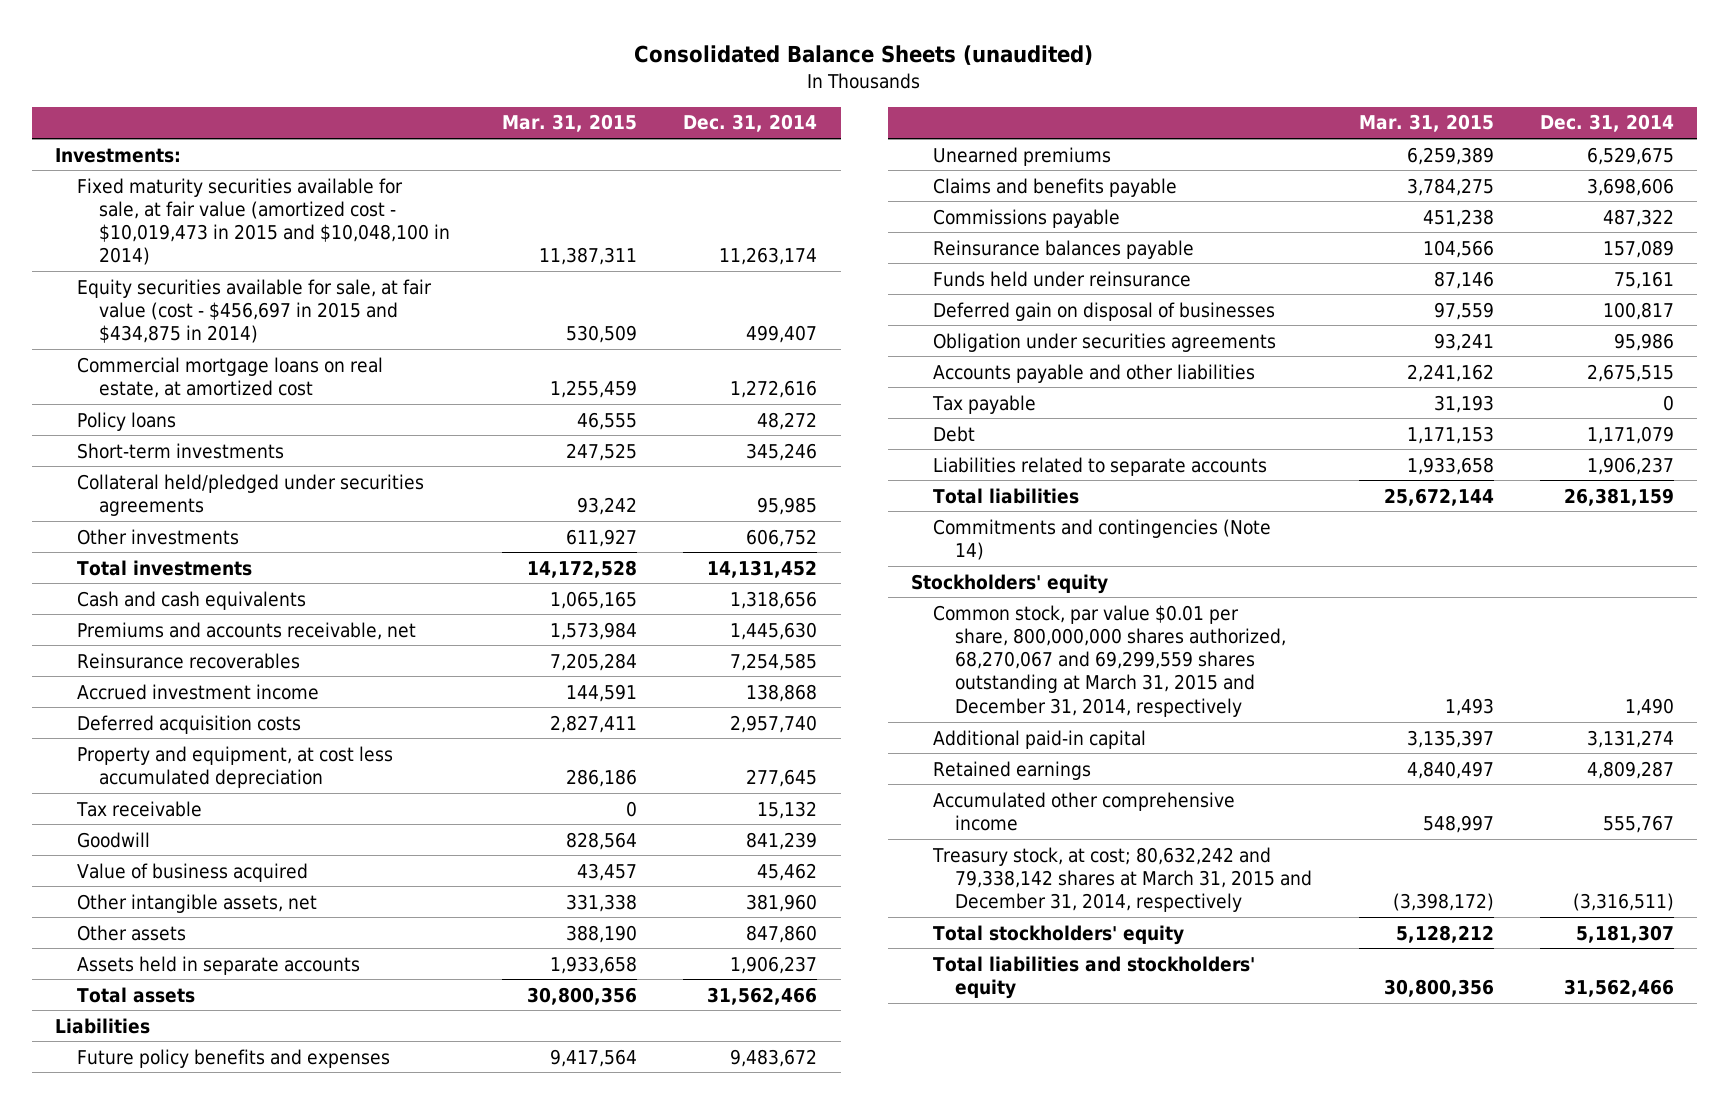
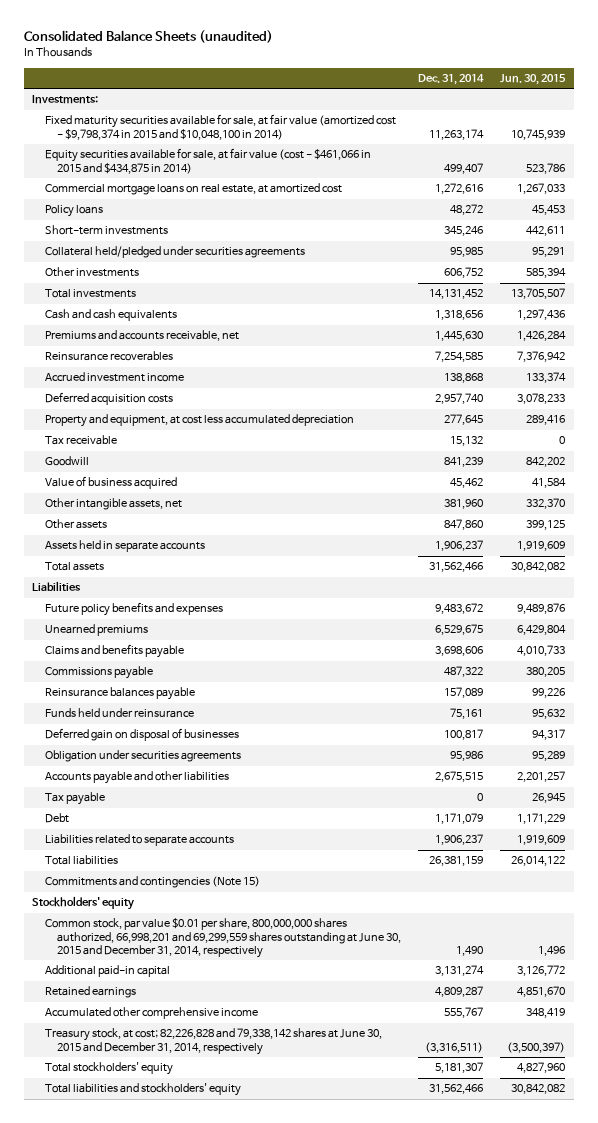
- | Mar. 31, 2015 | Dec. 31, 2014
+ | Dec. 31, 2014 | Jun. 30, 2015
- Fixed maturity securities available for sale, at fair value (amortized cost - $10,019,473 in 2015 and $10,048,100 in 2014) | 11,387,311 | 11,263,174
- Equity securities available for sale, at fair value (cost - $456,697 in 2015 and $434,875 in 2014) | 530,509 | 499,407
+ Fixed maturity securities available for sale, at fair value (amortized cost - $9,798,374 in 2015 and $10,048,100 in 2014) | 11,263,174 | 10,745,939
+ Equity securities available for sale, at fair value (cost - $461,066 in 2015 and $434,875 in 2014) | 499,407 | 523,786
- Commitments and contingencies (Note 14)
+ Commitments and contingencies (Note 15)
- Common stock, par value $0.01 per share, 800,000,000 shares authorized, 68,270,067 and 69,299,559 shares outstanding at March 31, 2015 and December 31, 2014, respectively | 1,493 | 1,490
+ Common stock, par value $0.01 per share, 800,000,000 shares authorized, 66,998,201 and 69,299,559 shares outstanding at June 30, 2015 and December 31, 2014, respectively | 1,490 | 1,496
- Treasury stock, at cost; 80,632,242 and 79,338,142 shares at March 31, 2015 and December 31, 2014, respectively | (3,398,172) | (3,316,511)
+ Treasury stock, at cost; 82,226,828 and 79,338,142 shares at June 30, 2015 and December 31, 2014, respectively | (3,316,511) | (3,500,397)

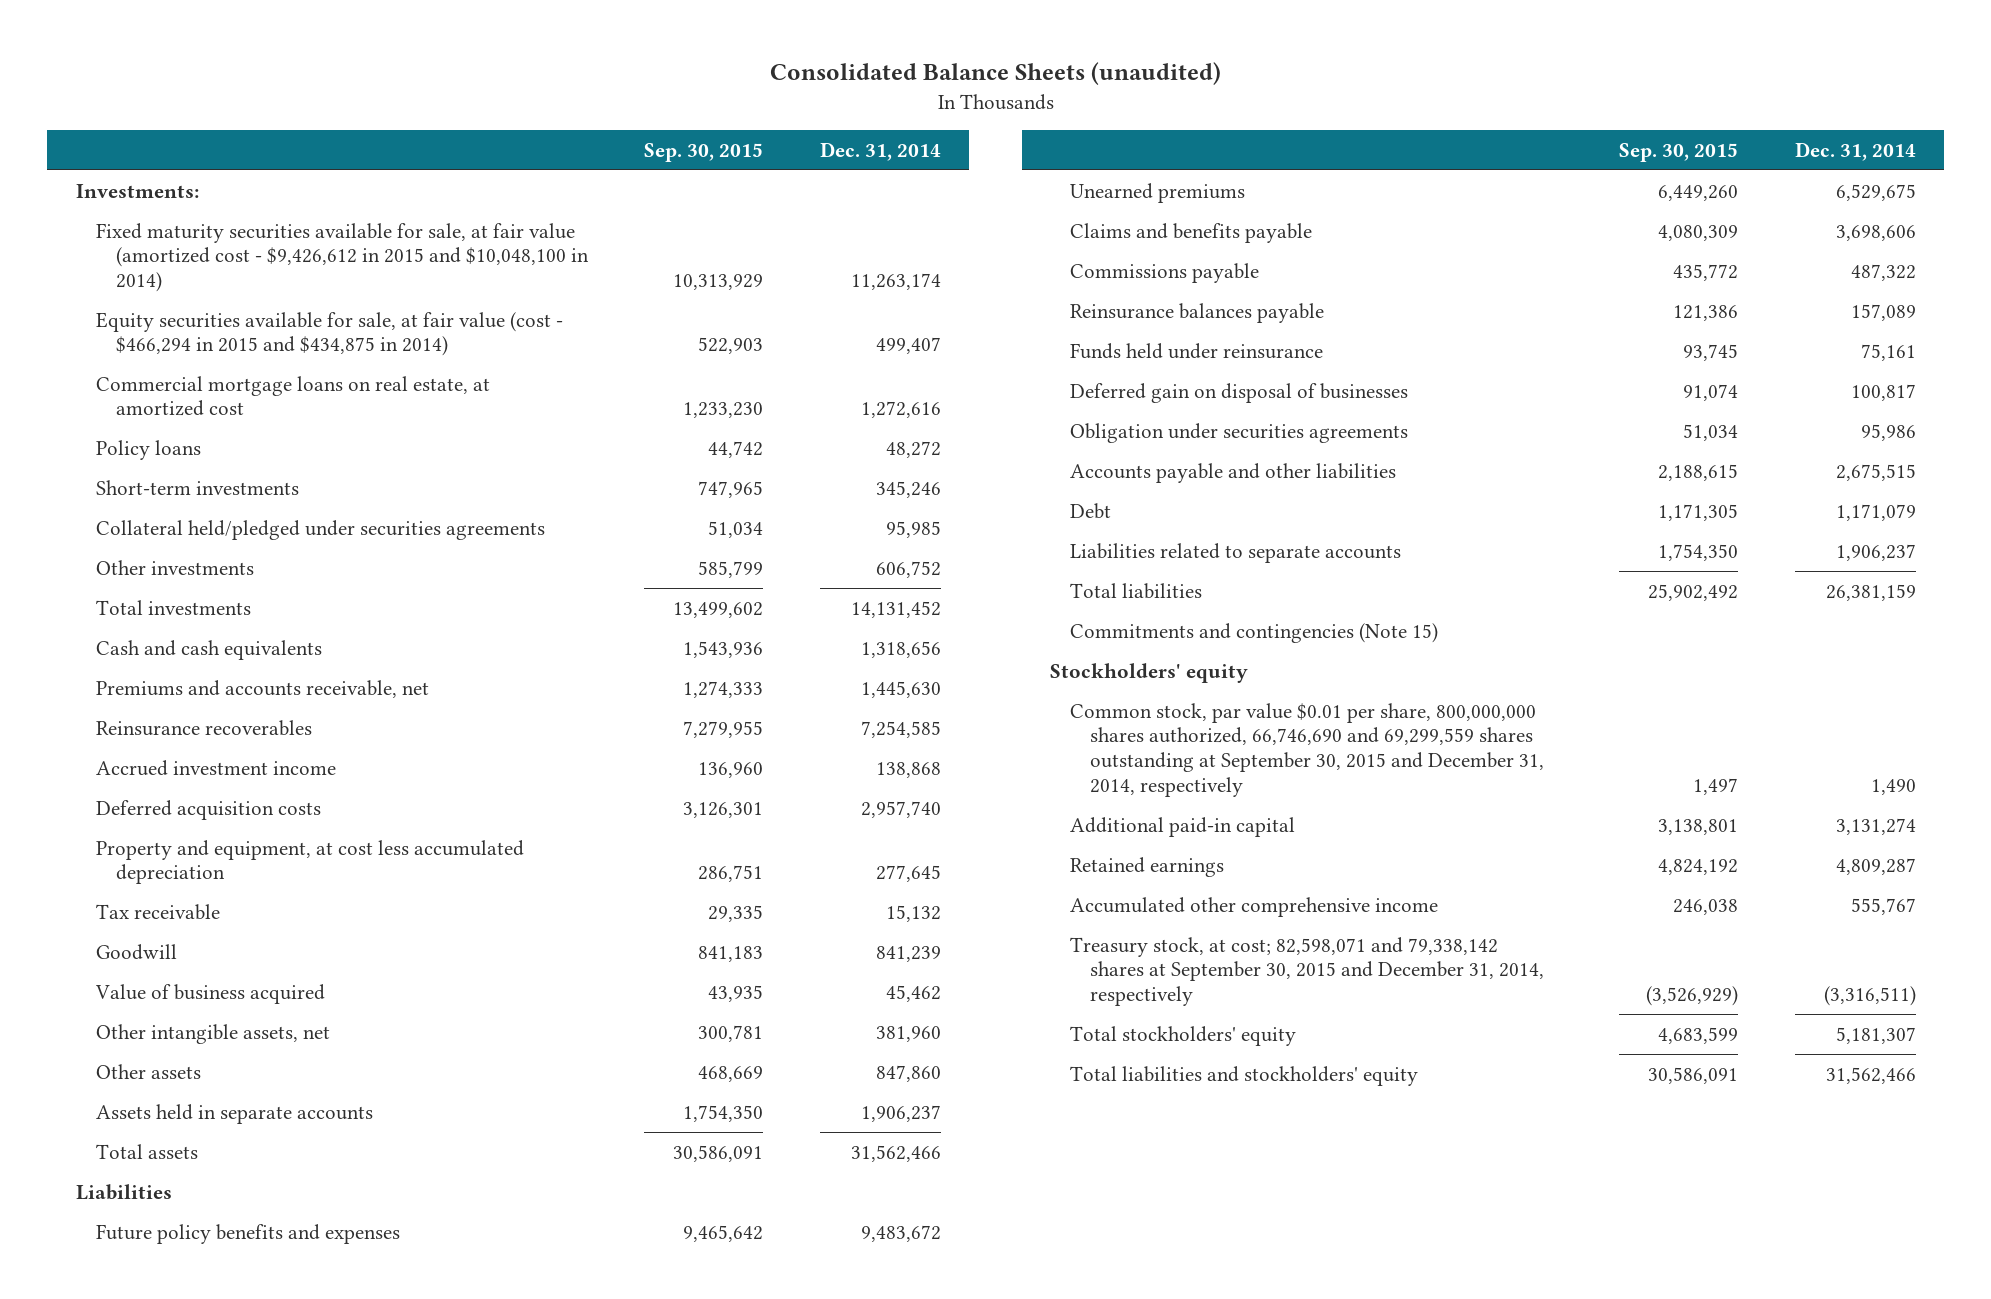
- | Dec. 31, 2014 | Jun. 30, 2015
+ | Sep. 30, 2015 | Dec. 31, 2014
- Fixed maturity securities available for sale, at fair value (amortized cost - $9,798,374 in 2015 and $10,048,100 in 2014) | 11,263,174 | 10,745,939
- Equity securities available for sale, at fair value (cost - $461,066 in 2015 and $434,875 in 2014) | 499,407 | 523,786
+ Fixed maturity securities available for sale, at fair value (amortized cost - $9,426,612 in 2015 and $10,048,100 in 2014) | 10,313,929 | 11,263,174
+ Equity securities available for sale, at fair value (cost - $466,294 in 2015 and $434,875 in 2014) | 522,903 | 499,407
- Tax payable | 0 | 26,945
- Common stock, par value $0.01 per share, 800,000,000 shares authorized, 66,998,201 and 69,299,559 shares outstanding at June 30, 2015 and December 31, 2014, respectively | 1,490 | 1,496
+ Common stock, par value $0.01 per share, 800,000,000 shares authorized, 66,746,690 and 69,299,559 shares outstanding at September 30, 2015 and December 31, 2014, respectively | 1,497 | 1,490
- Treasury stock, at cost; 82,226,828 and 79,338,142 shares at June 30, 2015 and December 31, 2014, respectively | (3,316,511) | (3,500,397)
+ Treasury stock, at cost; 82,598,071 and 79,338,142 shares at September 30, 2015 and December 31, 2014, respectively | (3,526,929) | (3,316,511)

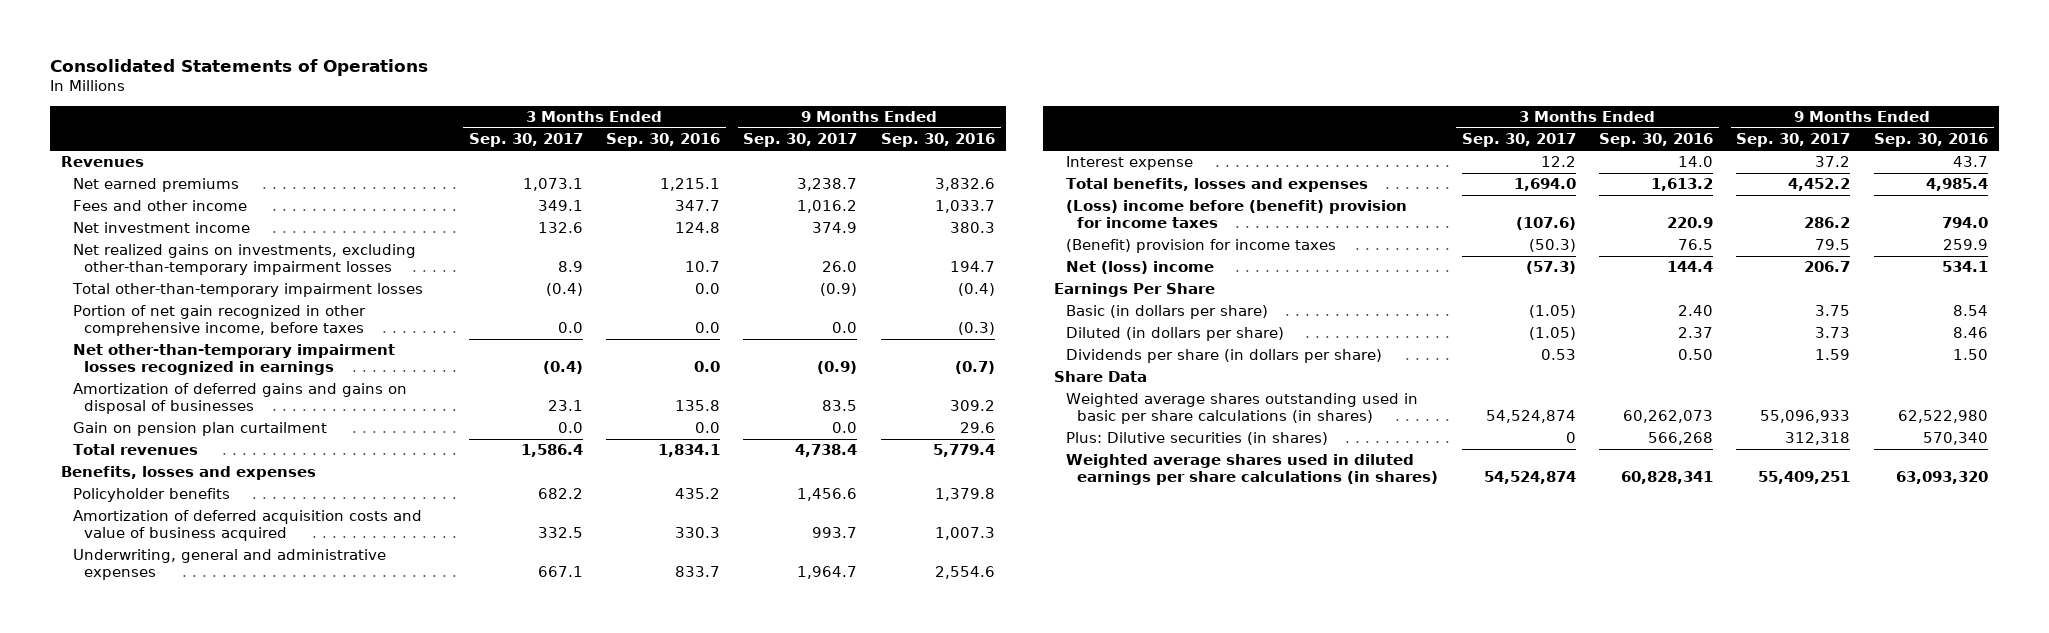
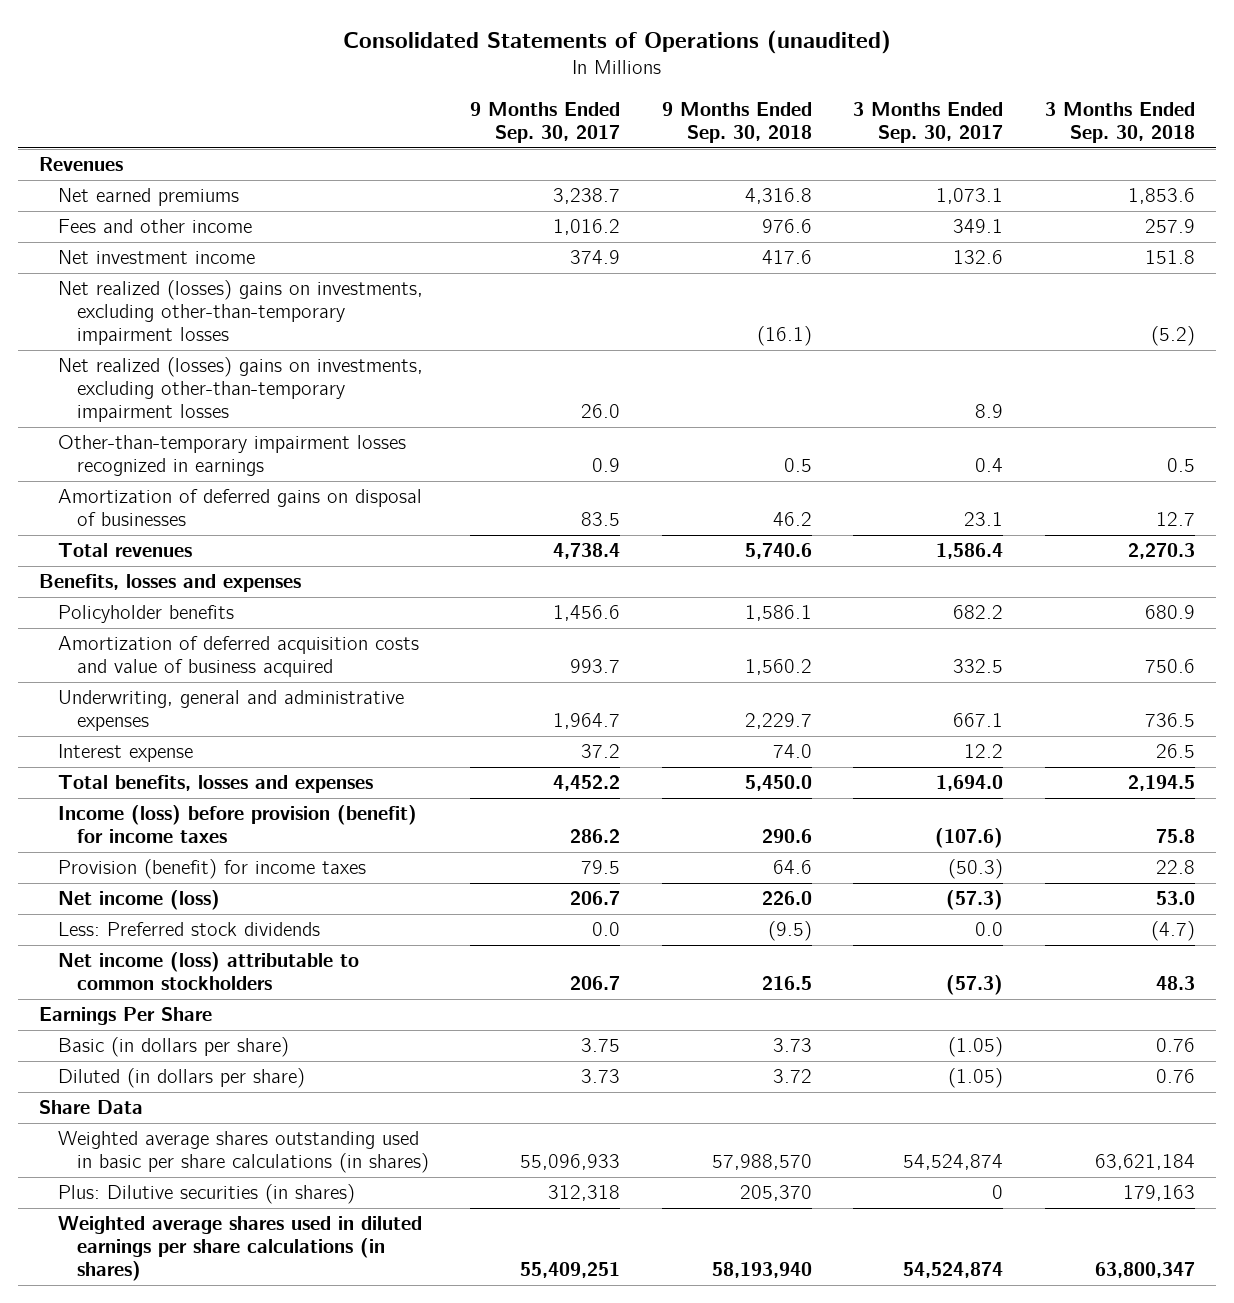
- Consolidated Statements of Operations
+ Consolidated Statements of Operations (unaudited)
- | 3 Months Ended Sep. 30, 2017 | 3 Months Ended Sep. 30, 2016 | 9 Months Ended Sep. 30, 2017 | 9 Months Ended Sep. 30, 2016
+ | 9 Months Ended Sep. 30, 2017 | 9 Months Ended Sep. 30, 2018 | 3 Months Ended Sep. 30, 2017 | 3 Months Ended Sep. 30, 2018
- Net realized gains on investments, excluding other-than-temporary impairment losses | 8.9 | 10.7 | 26.0 | 194.7
- Total other-than-temporary impairment losses | (0.4) | 0.0 | (0.9) | (0.4)
- Portion of net gain recognized in other comprehensive income, before taxes | 0.0 | 0.0 | 0.0 | (0.3)
- Net other-than-temporary impairment losses recognized in earnings | (0.4) | 0.0 | (0.9) | (0.7)
- Amortization of deferred gains and gains on disposal of businesses | 23.1 | 135.8 | 83.5 | 309.2
- Gain on pension plan curtailment | 0.0 | 0.0 | 0.0 | 29.6
+ Net realized (losses) gains on investments, excluding other-than-temporary impairment losses | | (16.1) | | (5.2)
+ Net realized (losses) gains on investments, excluding other-than-temporary impairment losses | 26.0 | | 8.9 |
+ Other-than-temporary impairment losses recognized in earnings | 0.9 | 0.5 | 0.4 | 0.5
+ Amortization of deferred gains on disposal of businesses | 83.5 | 46.2 | 23.1 | 12.7
- (Loss) income before (benefit) provision for income taxes | (107.6) | 220.9 | 286.2 | 794.0
- (Benefit) provision for income taxes | (50.3) | 76.5 | 79.5 | 259.9
- Net (loss) income | (57.3) | 144.4 | 206.7 | 534.1
+ Income (loss) before provision (benefit) for income taxes | 286.2 | 290.6 | (107.6) | 75.8
+ Provision (benefit) for income taxes | 79.5 | 64.6 | (50.3) | 22.8
+ Net income (loss) | 206.7 | 226.0 | (57.3) | 53.0
+ Less: Preferred stock dividends | 0.0 | (9.5) | 0.0 | (4.7)
+ Net income (loss) attributable to common stockholders | 206.7 | 216.5 | (57.3) | 48.3
- Dividends per share (in dollars per share) | 0.53 | 0.50 | 1.59 | 1.50

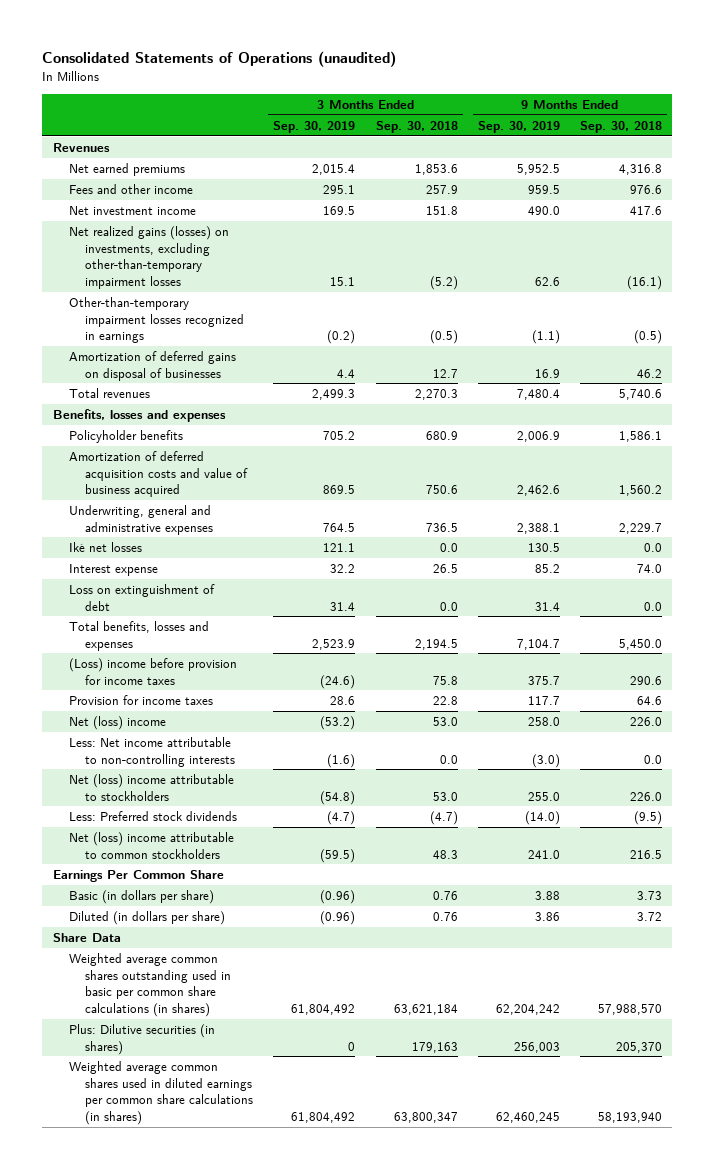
- | 9 Months Ended Sep. 30, 2017 | 9 Months Ended Sep. 30, 2018 | 3 Months Ended Sep. 30, 2017 | 3 Months Ended Sep. 30, 2018
+ | 3 Months Ended Sep. 30, 2019 | 3 Months Ended Sep. 30, 2018 | 9 Months Ended Sep. 30, 2019 | 9 Months Ended Sep. 30, 2018
- Net realized (losses) gains on investments, excluding other-than-temporary impairment losses | | (16.1) | | (5.2)
- Net realized (losses) gains on investments, excluding other-than-temporary impairment losses | 26.0 | | 8.9 |
- Other-than-temporary impairment losses recognized in earnings | 0.9 | 0.5 | 0.4 | 0.5
+ Net realized gains (losses) on investments, excluding other-than-temporary impairment losses | 15.1 | (5.2) | 62.6 | (16.1)
+ Other-than-temporary impairment losses recognized in earnings | (0.2) | (0.5) | (1.1) | (0.5)
+ Iké net losses | 121.1 | 0.0 | 130.5 | 0.0
+ Loss on extinguishment of debt | 31.4 | 0.0 | 31.4 | 0.0
- Income (loss) before provision (benefit) for income taxes | 286.2 | 290.6 | (107.6) | 75.8
- Provision (benefit) for income taxes | 79.5 | 64.6 | (50.3) | 22.8
- Net income (loss) | 206.7 | 226.0 | (57.3) | 53.0
+ (Loss) income before provision for income taxes | (24.6) | 75.8 | 375.7 | 290.6
+ Provision for income taxes | 28.6 | 22.8 | 117.7 | 64.6
+ Net (loss) income | (53.2) | 53.0 | 258.0 | 226.0
+ Less: Net income attributable to non-controlling interests | (1.6) | 0.0 | (3.0) | 0.0
+ Net (loss) income attributable to stockholders | (54.8) | 53.0 | 255.0 | 226.0
- Net income (loss) attributable to common stockholders | 206.7 | 216.5 | (57.3) | 48.3
- Earnings Per Share
+ Net (loss) income attributable to common stockholders | (59.5) | 48.3 | 241.0 | 216.5
+ Earnings Per Common Share
- Weighted average shares outstanding used in basic per share calculations (in shares) | 55,096,933 | 57,988,570 | 54,524,874 | 63,621,184
+ Weighted average common shares outstanding used in basic per common share calculations (in shares) | 61,804,492 | 63,621,184 | 62,204,242 | 57,988,570
- Weighted average shares used in diluted earnings per share calculations (in shares) | 55,409,251 | 58,193,940 | 54,524,874 | 63,800,347
+ Weighted average common shares used in diluted earnings per common share calculations (in shares) | 61,804,492 | 63,800,347 | 62,460,245 | 58,193,940

